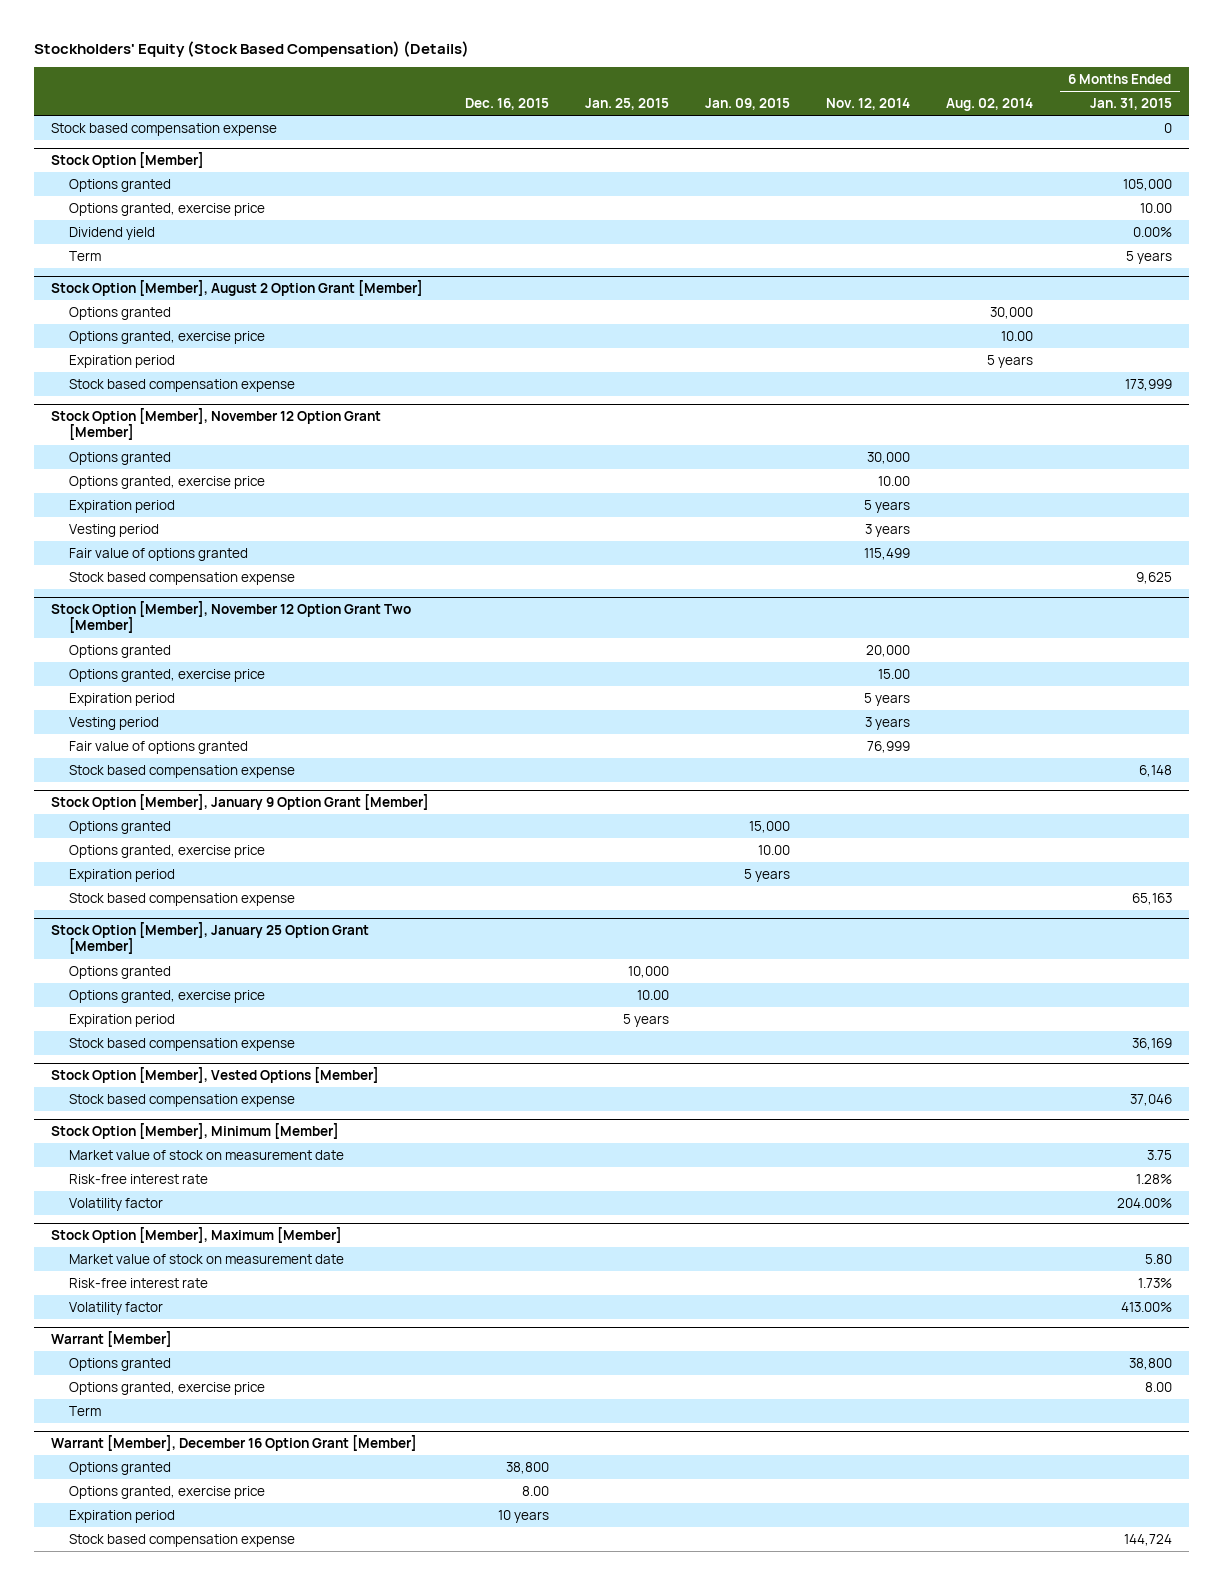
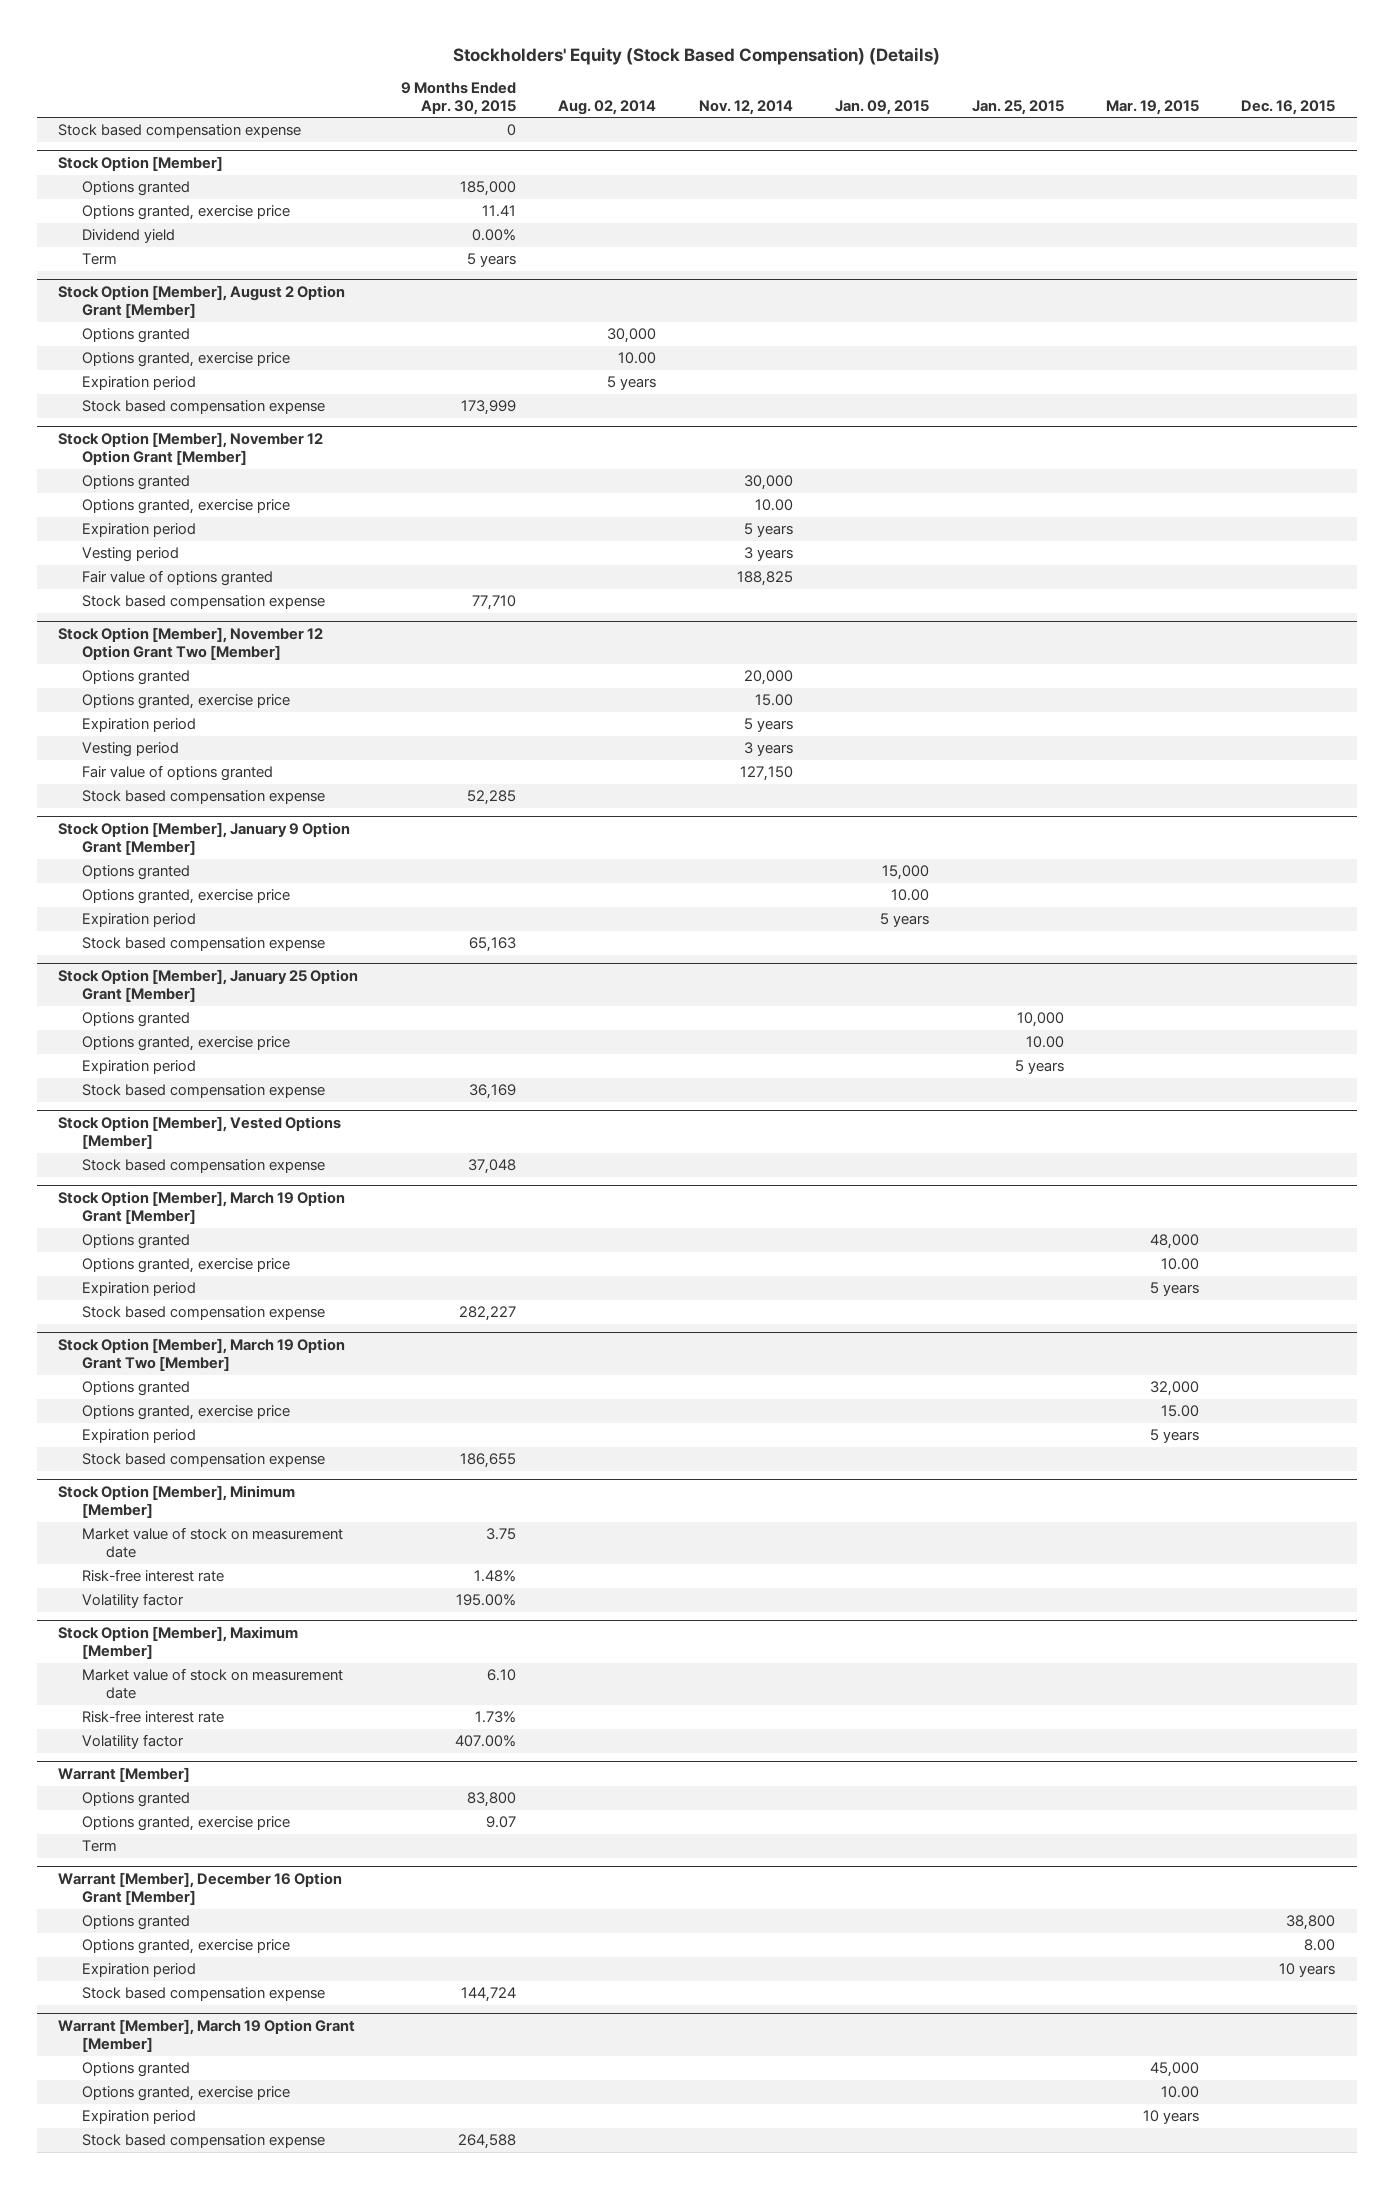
- | Dec. 16, 2015 | Jan. 25, 2015 | Jan. 09, 2015 | Nov. 12, 2014 | Aug. 02, 2014 | 6 Months Ended Jan. 31, 2015
+ | 9 Months Ended Apr. 30, 2015 | Aug. 02, 2014 | Nov. 12, 2014 | Jan. 09, 2015 | Jan. 25, 2015 | Mar. 19, 2015 | Dec. 16, 2015
@ Stock Option [Member], November 12 Option Grant [Member]
- Fair value of options granted | | | | 115,499 | |
+ Fair value of options granted | | | 188,825 | | | |
@ Stock Option [Member], November 12 Option Grant Two [Member]
- Fair value of options granted | | | | 76,999 | |
+ Fair value of options granted | | | 127,150 | | | |
+ Stock Option [Member], March 19 Option Grant [Member]
+ Options granted | | | | | | 48,000 |
+ Options granted, exercise price | | | | | | 10.00 |
+ Expiration period | | | | | | 5 years |
+ Stock based compensation expense | 282,227 | | | | | |
+ Stock Option [Member], March 19 Option Grant Two [Member]
+ Options granted | | | | | | 32,000 |
+ Options granted, exercise price | | | | | | 15.00 |
+ Expiration period | | | | | | 5 years |
+ Stock based compensation expense | 186,655 | | | | | |
+ Warrant [Member], March 19 Option Grant [Member]
+ Options granted | | | | | | 45,000 |
+ Options granted, exercise price | | | | | | 10.00 |
+ Expiration period | | | | | | 10 years |
+ Stock based compensation expense | 264,588 | | | | | |

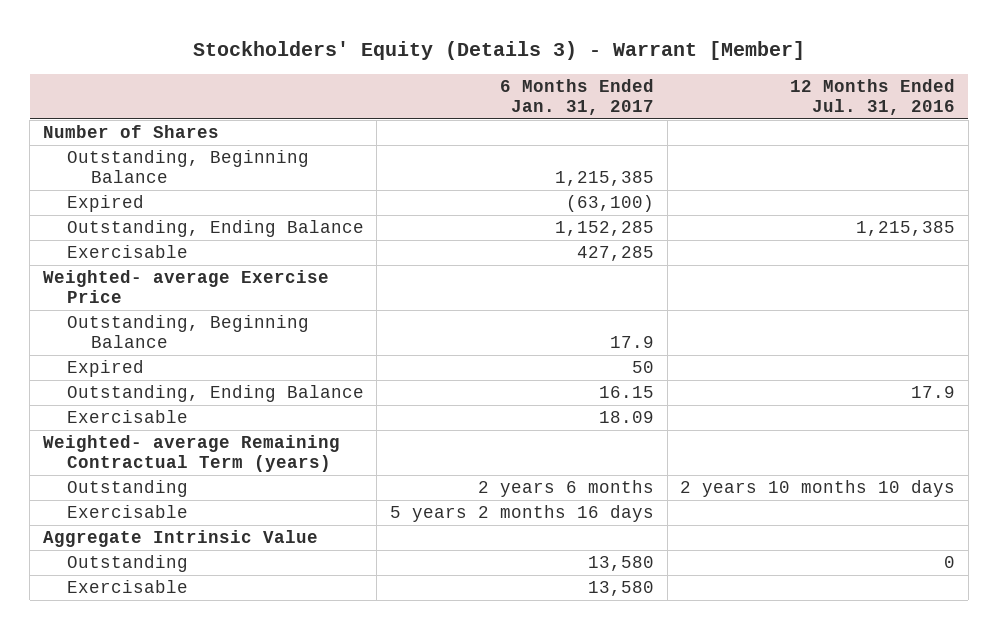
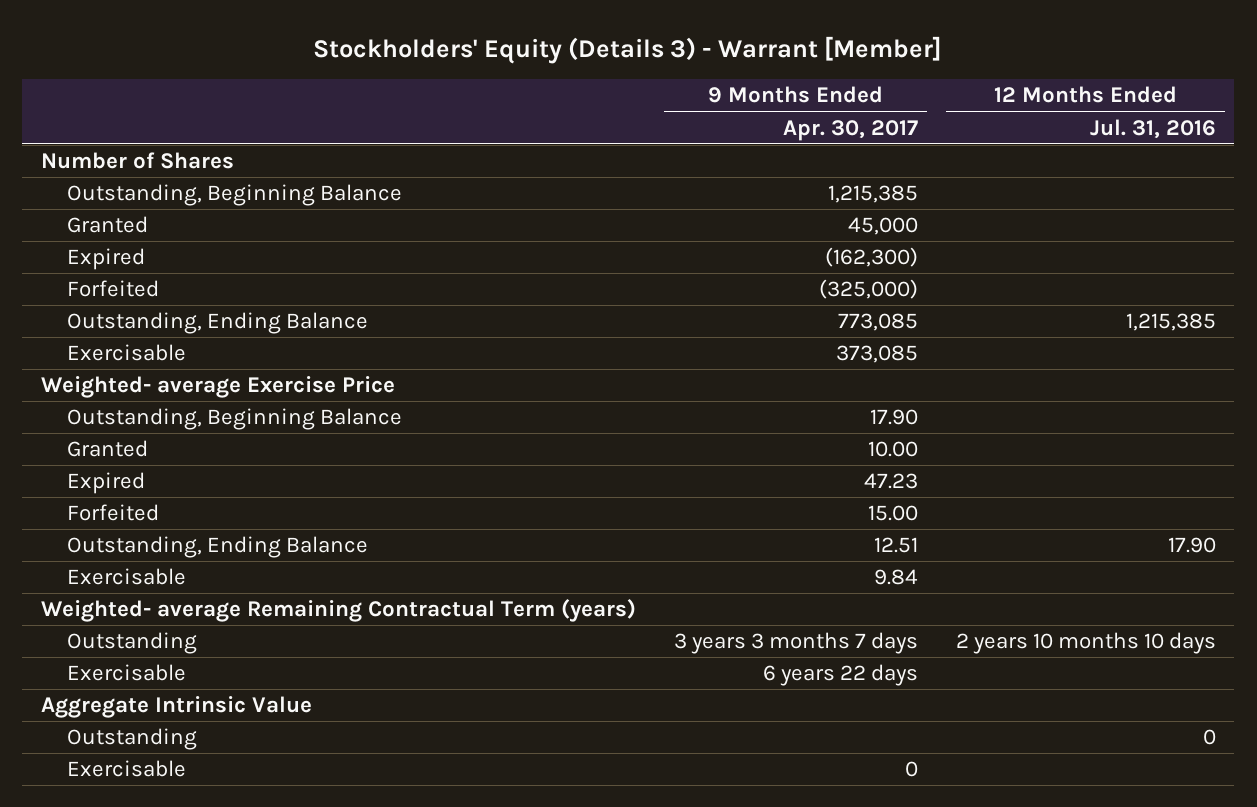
- | 6 Months Ended Jan. 31, 2017 | 12 Months Ended Jul. 31, 2016
+ | 9 Months Ended Apr. 30, 2017 | 12 Months Ended Jul. 31, 2016
+ Granted | 45,000 |
+ Forfeited | (325,000) |
+ Granted | 10.00 |
- Outstanding, Ending Balance | 16.15 | 17.9
+ Forfeited | 15.00 |
+ Outstanding, Ending Balance | 12.51 | 17.90

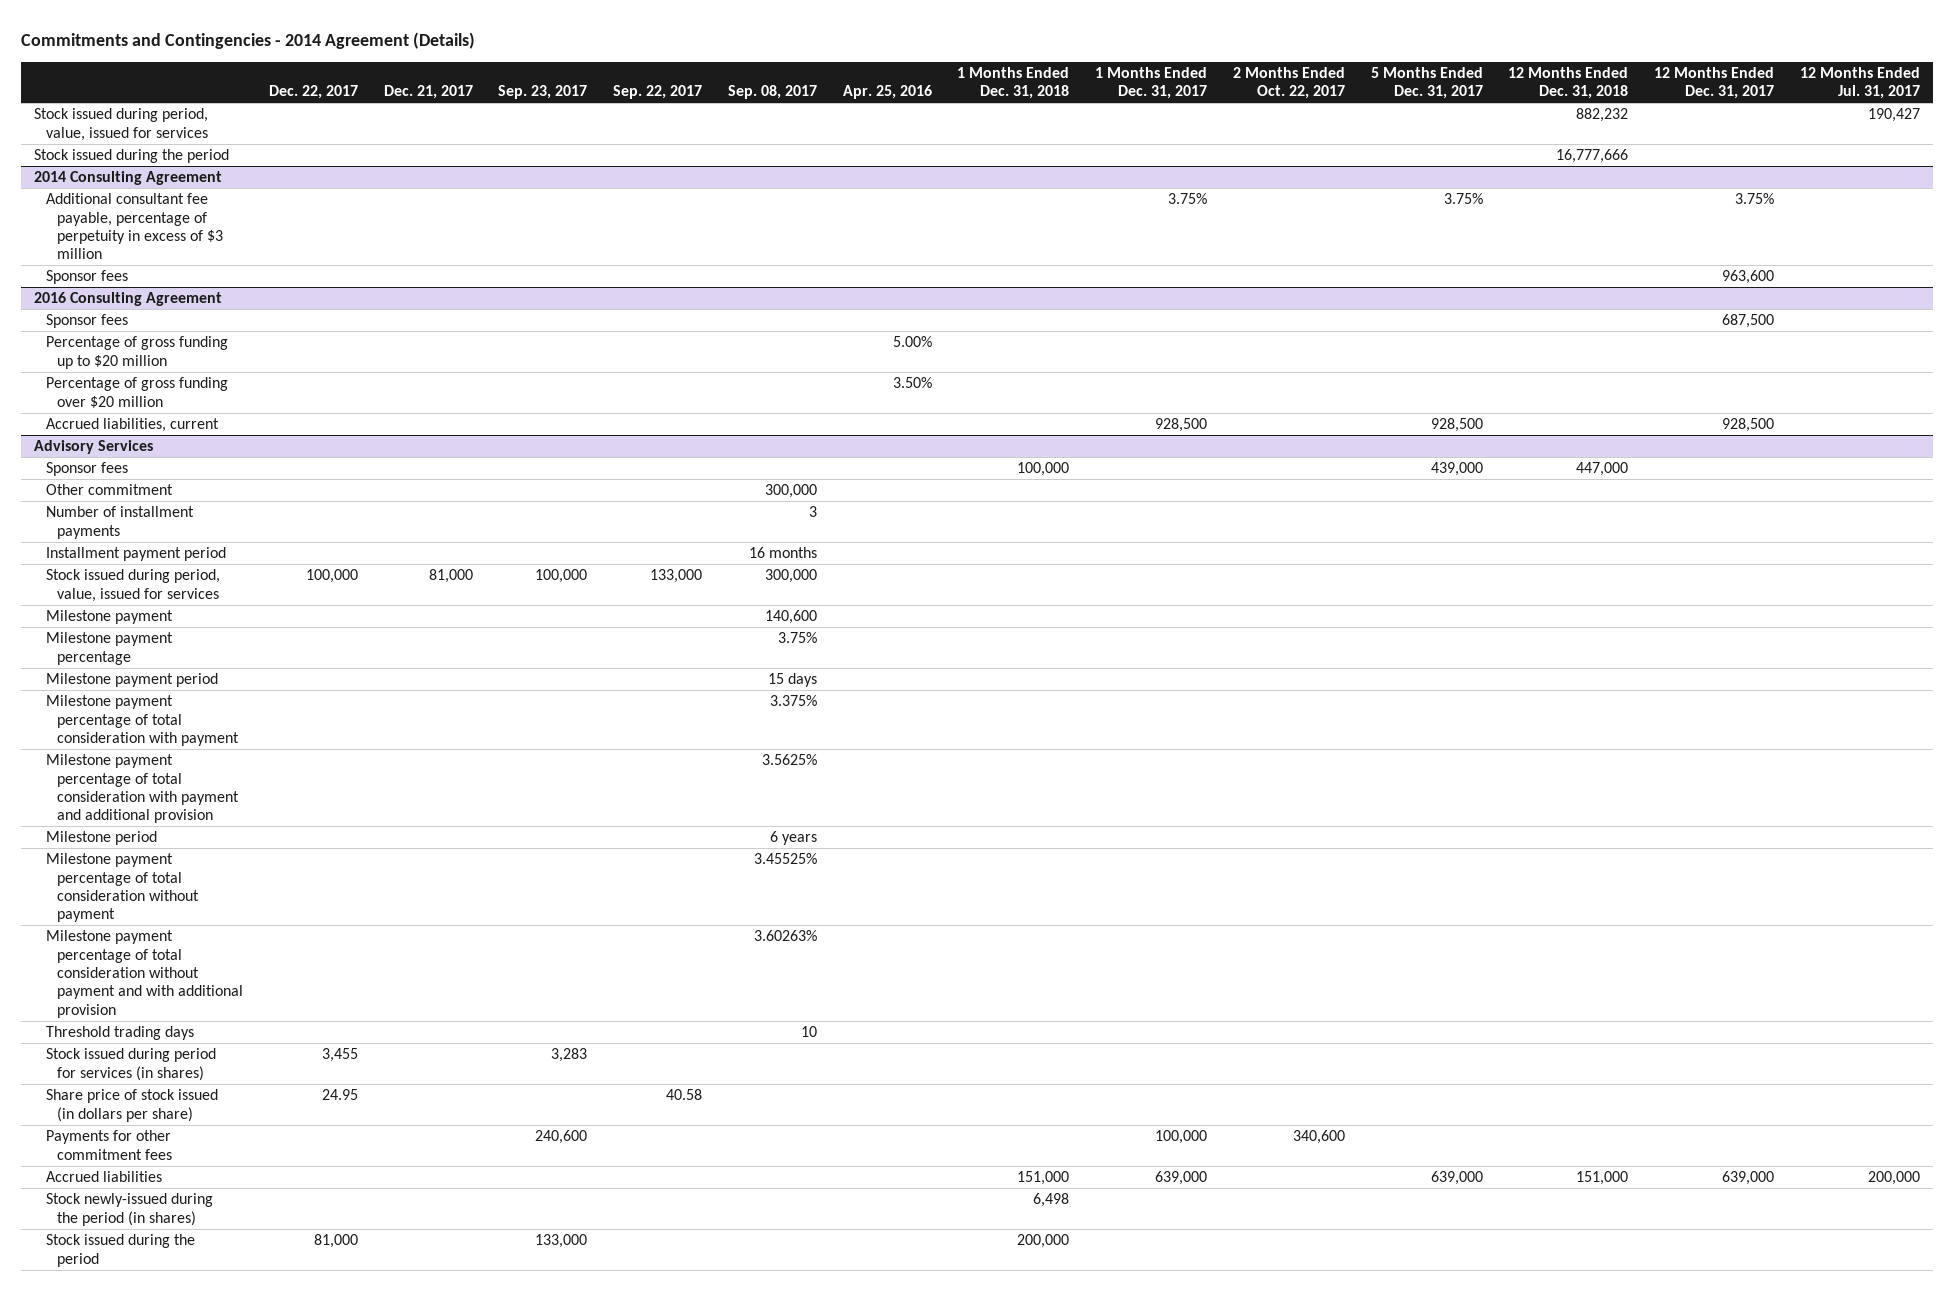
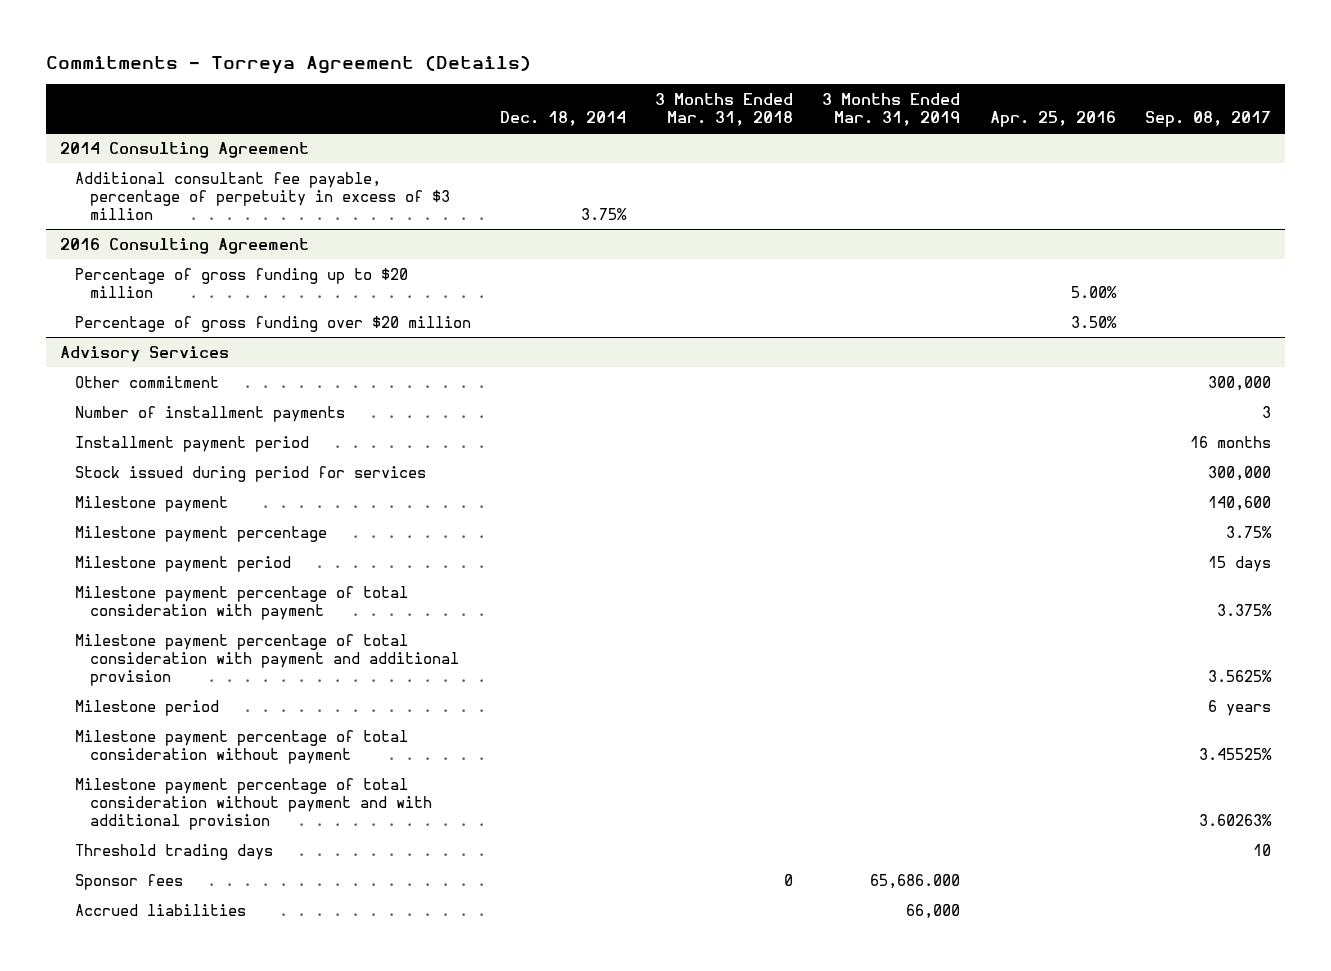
- Commitments and Contingencies - 2014 Agreement (Details)
+ Commitments - Torreya Agreement (Details)
- | Dec. 22, 2017 | Dec. 21, 2017 | Sep. 23, 2017 | Sep. 22, 2017 | Sep. 08, 2017 | Apr. 25, 2016 | 1 Months Ended Dec. 31, 2018 | 1 Months Ended Dec. 31, 2017 | 2 Months Ended Oct. 22, 2017 | 5 Months Ended Dec. 31, 2017 | 12 Months Ended Dec. 31, 2018 | 12 Months Ended Dec. 31, 2017 | 12 Months Ended Jul. 31, 2017
+ | Dec. 18, 2014 | 3 Months Ended Mar. 31, 2018 | 3 Months Ended Mar. 31, 2019 | Apr. 25, 2016 | Sep. 08, 2017
- Stock issued during period, value, issued for services | | | | | | | | | | | 882,232 | | 190,427
- Stock issued during the period | | | | | | | | | | | 16,777,666 | |
@ 2014 Consulting Agreement
- Sponsor fees | | | | | | | | | | | | 963,600 |
@ 2016 Consulting Agreement
- Sponsor fees | | | | | | | | | | | | 687,500 |
- Accrued liabilities, current | | | | | | | | 928,500 | | 928,500 | | 928,500 |
@ Advisory Services
- Stock issued during period, value, issued for services | 100,000 | 81,000 | 100,000 | 133,000 | 300,000 | | | | | | | |
+ Stock issued during period for services | | | | | 300,000
- Stock issued during period for services (in shares) | 3,455 | | 3,283 | | | | | | | | | |
- Share price of stock issued (in dollars per share) | 24.95 | | | 40.58 | | | | | | | | |
- Payments for other commitment fees | | | 240,600 | | | | | 100,000 | 340,600 | | | |
moved down: Sponsor fees | | 0 | 65,686.000 | |
- Stock newly-issued during the period (in shares) | | | | | | | 6,498 | | | | | |
- Stock issued during the period | 81,000 | | 133,000 | | | | 200,000 | | | | | |

